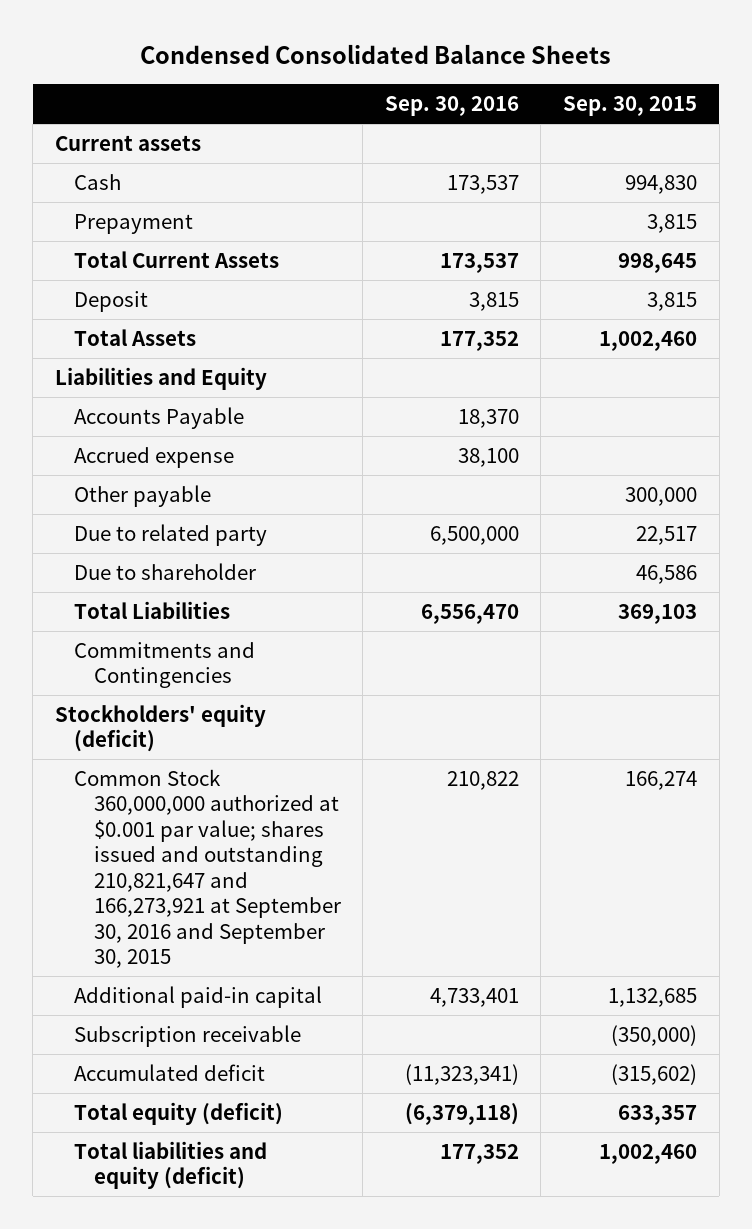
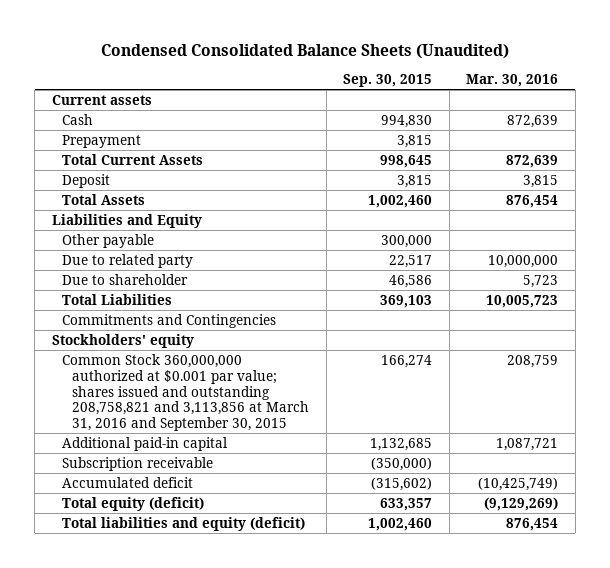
- Condensed Consolidated Balance Sheets
+ Condensed Consolidated Balance Sheets (Unaudited)
- | Sep. 30, 2016 | Sep. 30, 2015
+ | Sep. 30, 2015 | Mar. 30, 2016
- Accounts Payable | 18,370 |
- Accrued expense | 38,100 |
- Stockholders' equity (deficit)
- Common Stock 360,000,000 authorized at $0.001 par value; shares issued and outstanding 210,821,647 and 166,273,921 at September 30, 2016 and September 30, 2015 | 210,822 | 166,274
+ Stockholders' equity
+ Common Stock 360,000,000 authorized at $0.001 par value; shares issued and outstanding 208,758,821 and 3,113,856 at March 31, 2016 and September 30, 2015 | 166,274 | 208,759

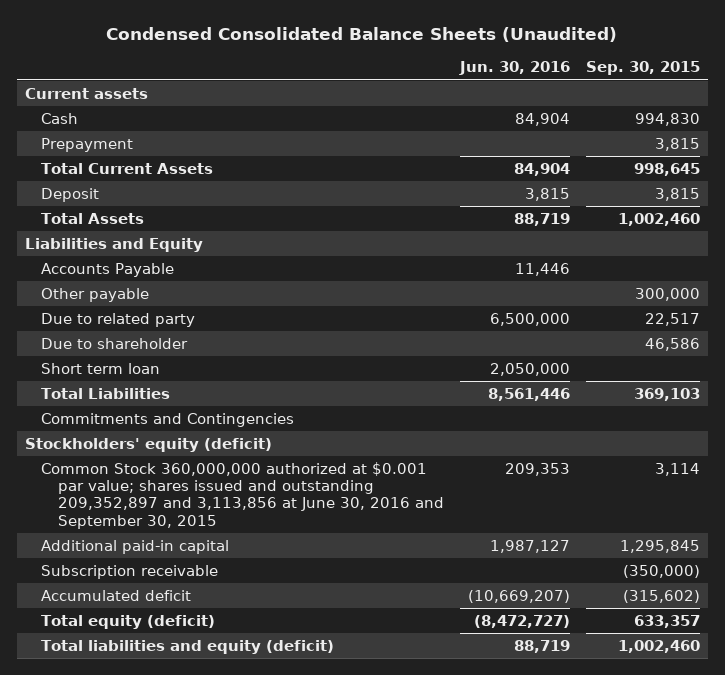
- | Sep. 30, 2015 | Mar. 30, 2016
+ | Jun. 30, 2016 | Sep. 30, 2015
+ Accounts Payable | 11,446 |
+ Short term loan | 2,050,000 |
- Stockholders' equity
- Common Stock 360,000,000 authorized at $0.001 par value; shares issued and outstanding 208,758,821 and 3,113,856 at March 31, 2016 and September 30, 2015 | 166,274 | 208,759
- Additional paid-in capital | 1,132,685 | 1,087,721
+ Stockholders' equity (deficit)
+ Common Stock 360,000,000 authorized at $0.001 par value; shares issued and outstanding 209,352,897 and 3,113,856 at June 30, 2016 and September 30, 2015 | 209,353 | 3,114
+ Additional paid-in capital | 1,987,127 | 1,295,845

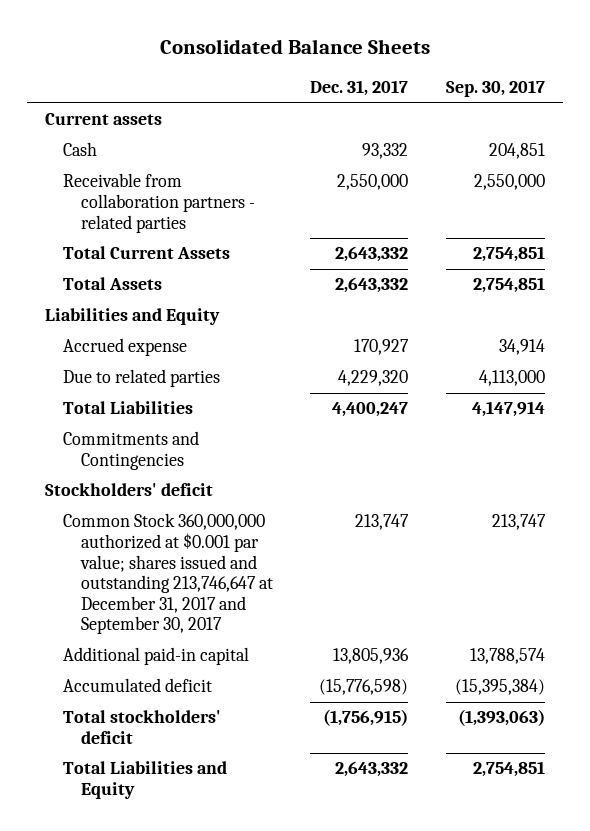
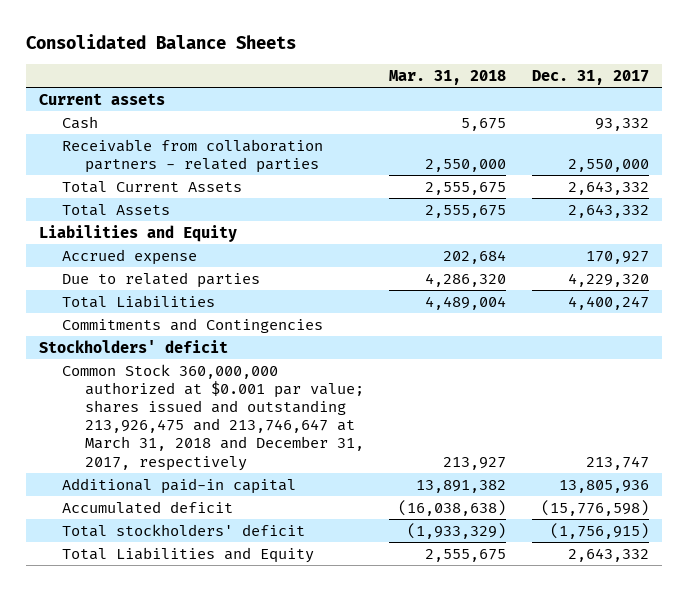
- | Dec. 31, 2017 | Sep. 30, 2017
+ | Mar. 31, 2018 | Dec. 31, 2017
- Common Stock 360,000,000 authorized at $0.001 par value; shares issued and outstanding 213,746,647 at December 31, 2017 and September 30, 2017 | 213,747 | 213,747
+ Common Stock 360,000,000 authorized at $0.001 par value; shares issued and outstanding 213,926,475 and 213,746,647 at March 31, 2018 and December 31, 2017, respectively | 213,927 | 213,747

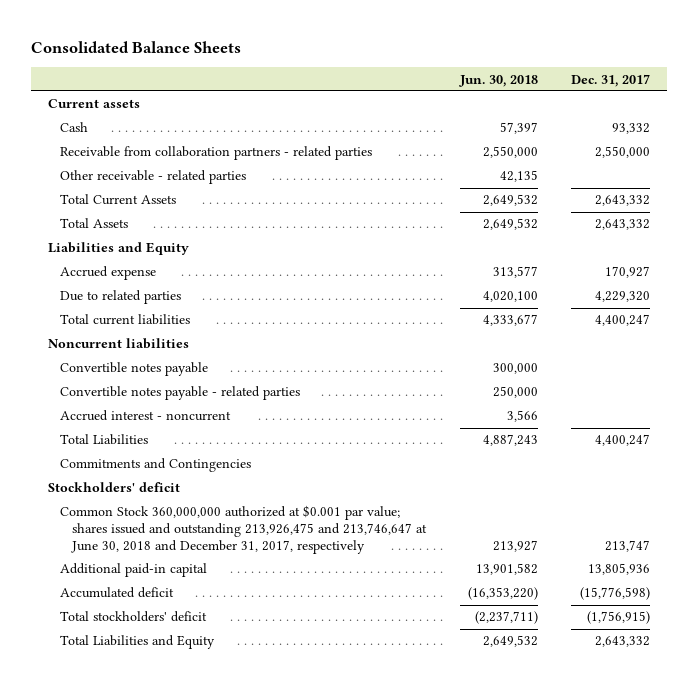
- | Mar. 31, 2018 | Dec. 31, 2017
+ | Jun. 30, 2018 | Dec. 31, 2017
+ Other receivable - related parties | 42,135 |
+ Total current liabilities | 4,333,677 | 4,400,247
+ Noncurrent liabilities
+ Convertible notes payable | 300,000 |
+ Convertible notes payable - related parties | 250,000 |
+ Accrued interest - noncurrent | 3,566 |
- Common Stock 360,000,000 authorized at $0.001 par value; shares issued and outstanding 213,926,475 and 213,746,647 at March 31, 2018 and December 31, 2017, respectively | 213,927 | 213,747
+ Common Stock 360,000,000 authorized at $0.001 par value; shares issued and outstanding 213,926,475 and 213,746,647 at June 30, 2018 and December 31, 2017, respectively | 213,927 | 213,747

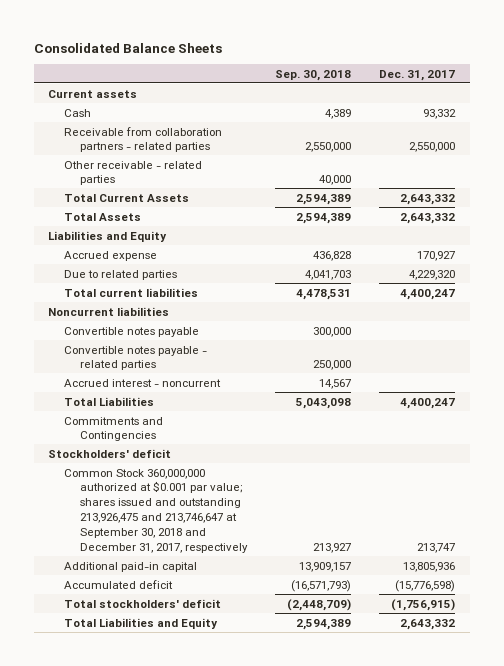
- | Jun. 30, 2018 | Dec. 31, 2017
+ | Sep. 30, 2018 | Dec. 31, 2017
- Common Stock 360,000,000 authorized at $0.001 par value; shares issued and outstanding 213,926,475 and 213,746,647 at June 30, 2018 and December 31, 2017, respectively | 213,927 | 213,747
+ Common Stock 360,000,000 authorized at $0.001 par value; shares issued and outstanding 213,926,475 and 213,746,647 at September 30, 2018 and December 31, 2017, respectively | 213,927 | 213,747

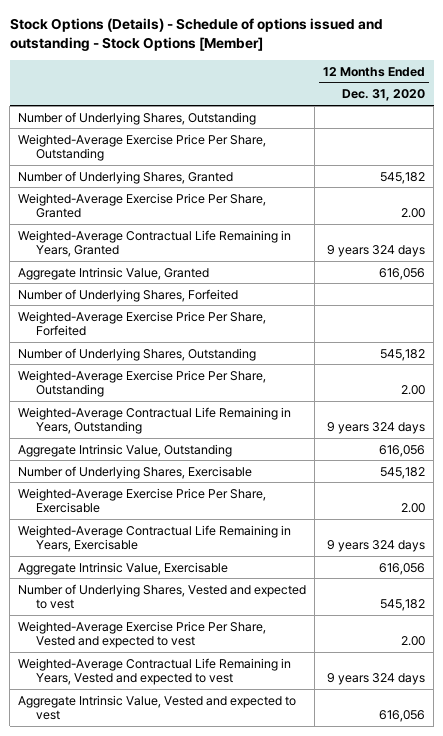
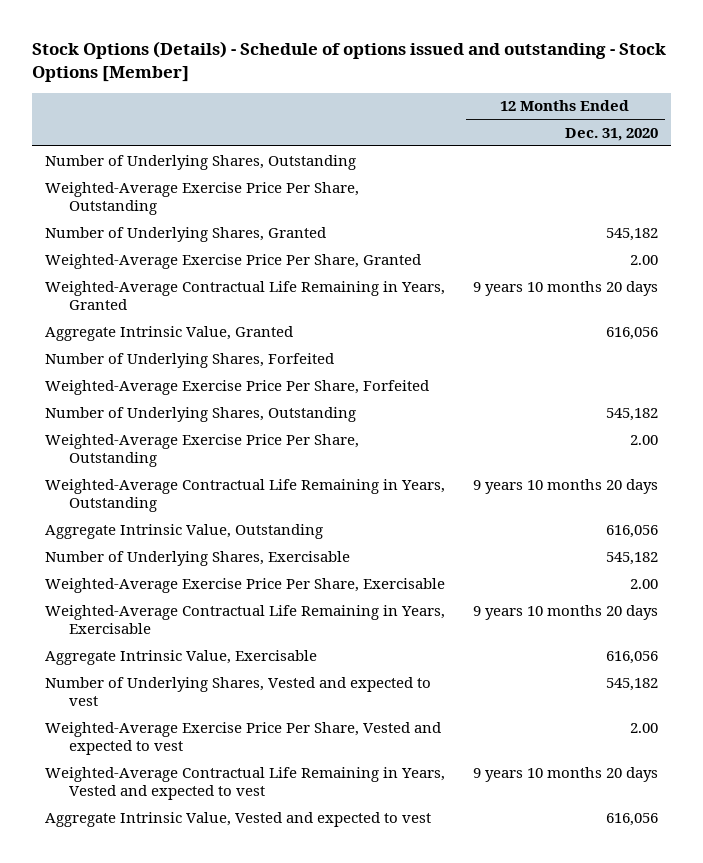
- Weighted-Average Contractual Life Remaining in Years, Granted | 9 years 324 days
+ Weighted-Average Contractual Life Remaining in Years, Granted | 9 years 10 months 20 days
- Weighted-Average Contractual Life Remaining in Years, Outstanding | 9 years 324 days
+ Weighted-Average Contractual Life Remaining in Years, Outstanding | 9 years 10 months 20 days
- Weighted-Average Contractual Life Remaining in Years, Exercisable | 9 years 324 days
+ Weighted-Average Contractual Life Remaining in Years, Exercisable | 9 years 10 months 20 days
- Weighted-Average Contractual Life Remaining in Years, Vested and expected to vest | 9 years 324 days
+ Weighted-Average Contractual Life Remaining in Years, Vested and expected to vest | 9 years 10 months 20 days

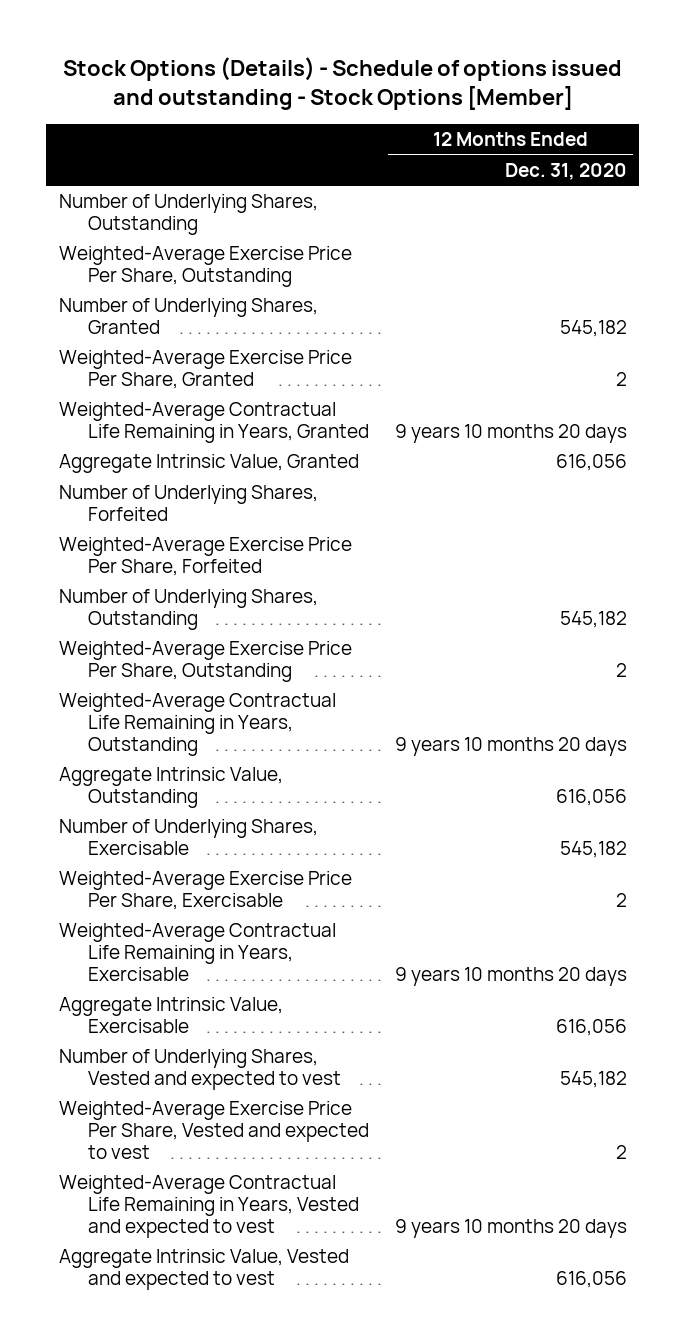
- Weighted-Average Exercise Price Per Share, Granted | 2.00
+ Weighted-Average Exercise Price Per Share, Granted | 2
- Weighted-Average Exercise Price Per Share, Outstanding | 2.00
+ Weighted-Average Exercise Price Per Share, Outstanding | 2
- Weighted-Average Exercise Price Per Share, Exercisable | 2.00
+ Weighted-Average Exercise Price Per Share, Exercisable | 2
- Weighted-Average Exercise Price Per Share, Vested and expected to vest | 2.00
+ Weighted-Average Exercise Price Per Share, Vested and expected to vest | 2

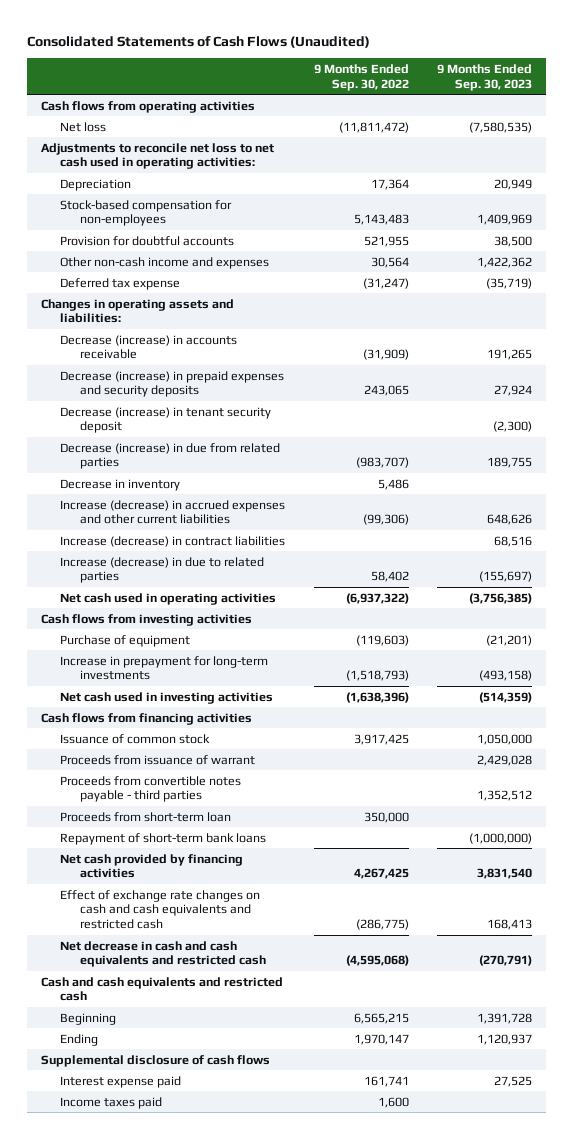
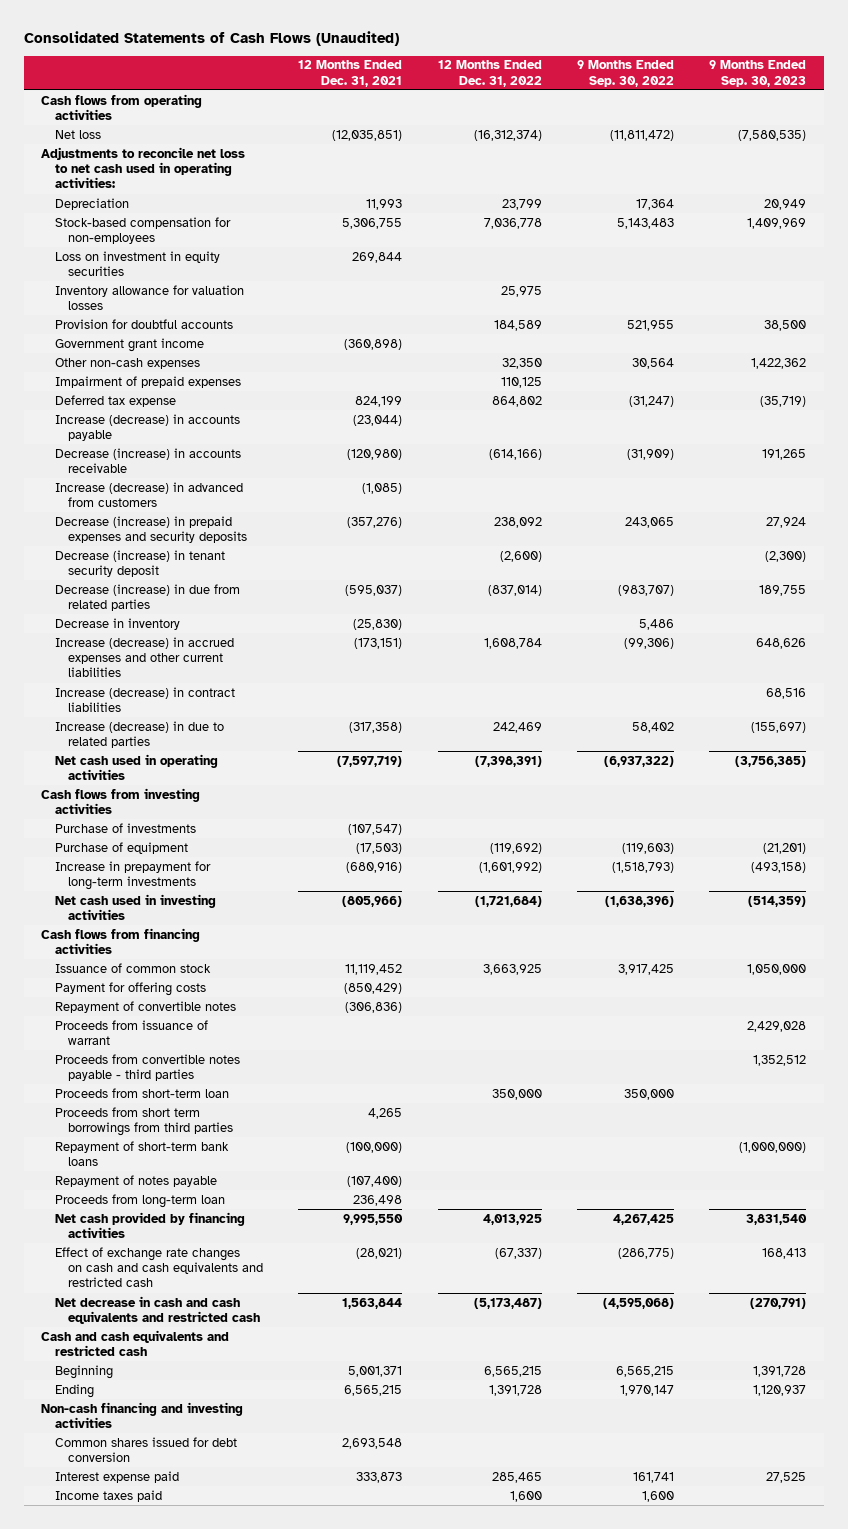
- | 9 Months Ended Sep. 30, 2022 | 9 Months Ended Sep. 30, 2023
+ | 12 Months Ended Dec. 31, 2021 | 12 Months Ended Dec. 31, 2022 | 9 Months Ended Sep. 30, 2022 | 9 Months Ended Sep. 30, 2023
+ Loss on investment in equity securities | 269,844 | | |
+ Inventory allowance for valuation losses | | 25,975 | |
- Other non-cash income and expenses | 30,564 | 1,422,362
+ Government grant income | (360,898) | | |
+ Other non-cash expenses | | 32,350 | 30,564 | 1,422,362
+ Impairment of prepaid expenses | | 110,125 | |
- Changes in operating assets and liabilities:
+ Increase (decrease) in accounts payable | (23,044) | | |
+ Increase (decrease) in advanced from customers | (1,085) | | |
+ Purchase of investments | (107,547) | | |
+ Payment for offering costs | (850,429) | | |
+ Repayment of convertible notes | (306,836) | | |
+ Proceeds from short term borrowings from third parties | 4,265 | | |
+ Repayment of notes payable | (107,400) | | |
+ Proceeds from long-term loan | 236,498 | | |
- Supplemental disclosure of cash flows
+ Non-cash financing and investing activities
+ Common shares issued for debt conversion | 2,693,548 | | |

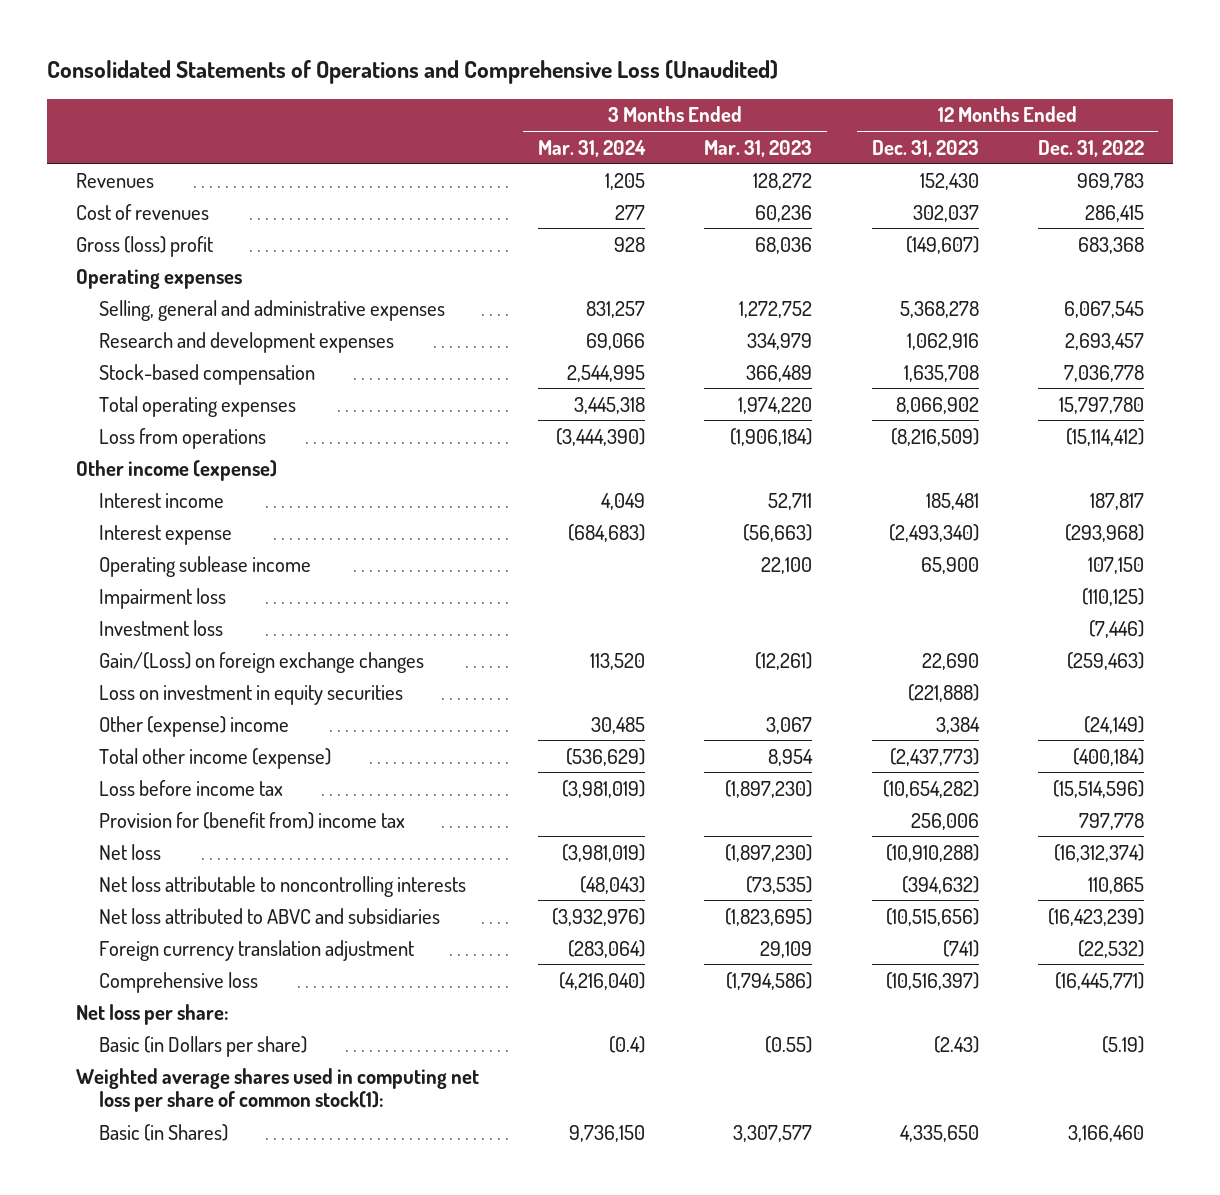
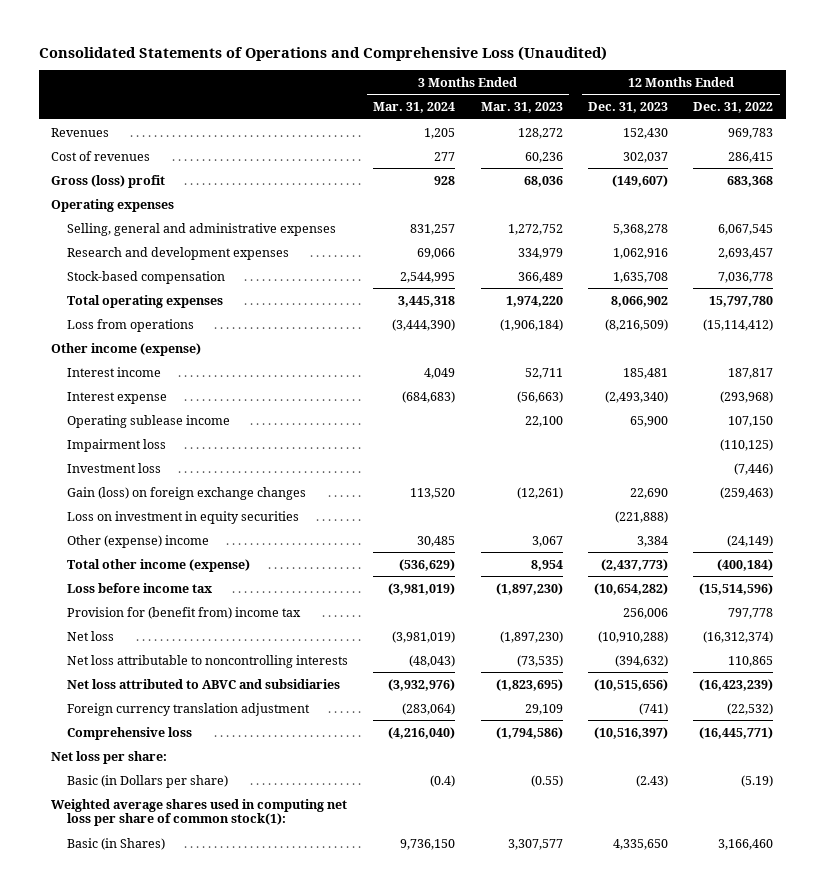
- Gain/(Loss) on foreign exchange changes | 113,520 | (12,261) | 22,690 | (259,463)
+ Gain (loss) on foreign exchange changes | 113,520 | (12,261) | 22,690 | (259,463)

